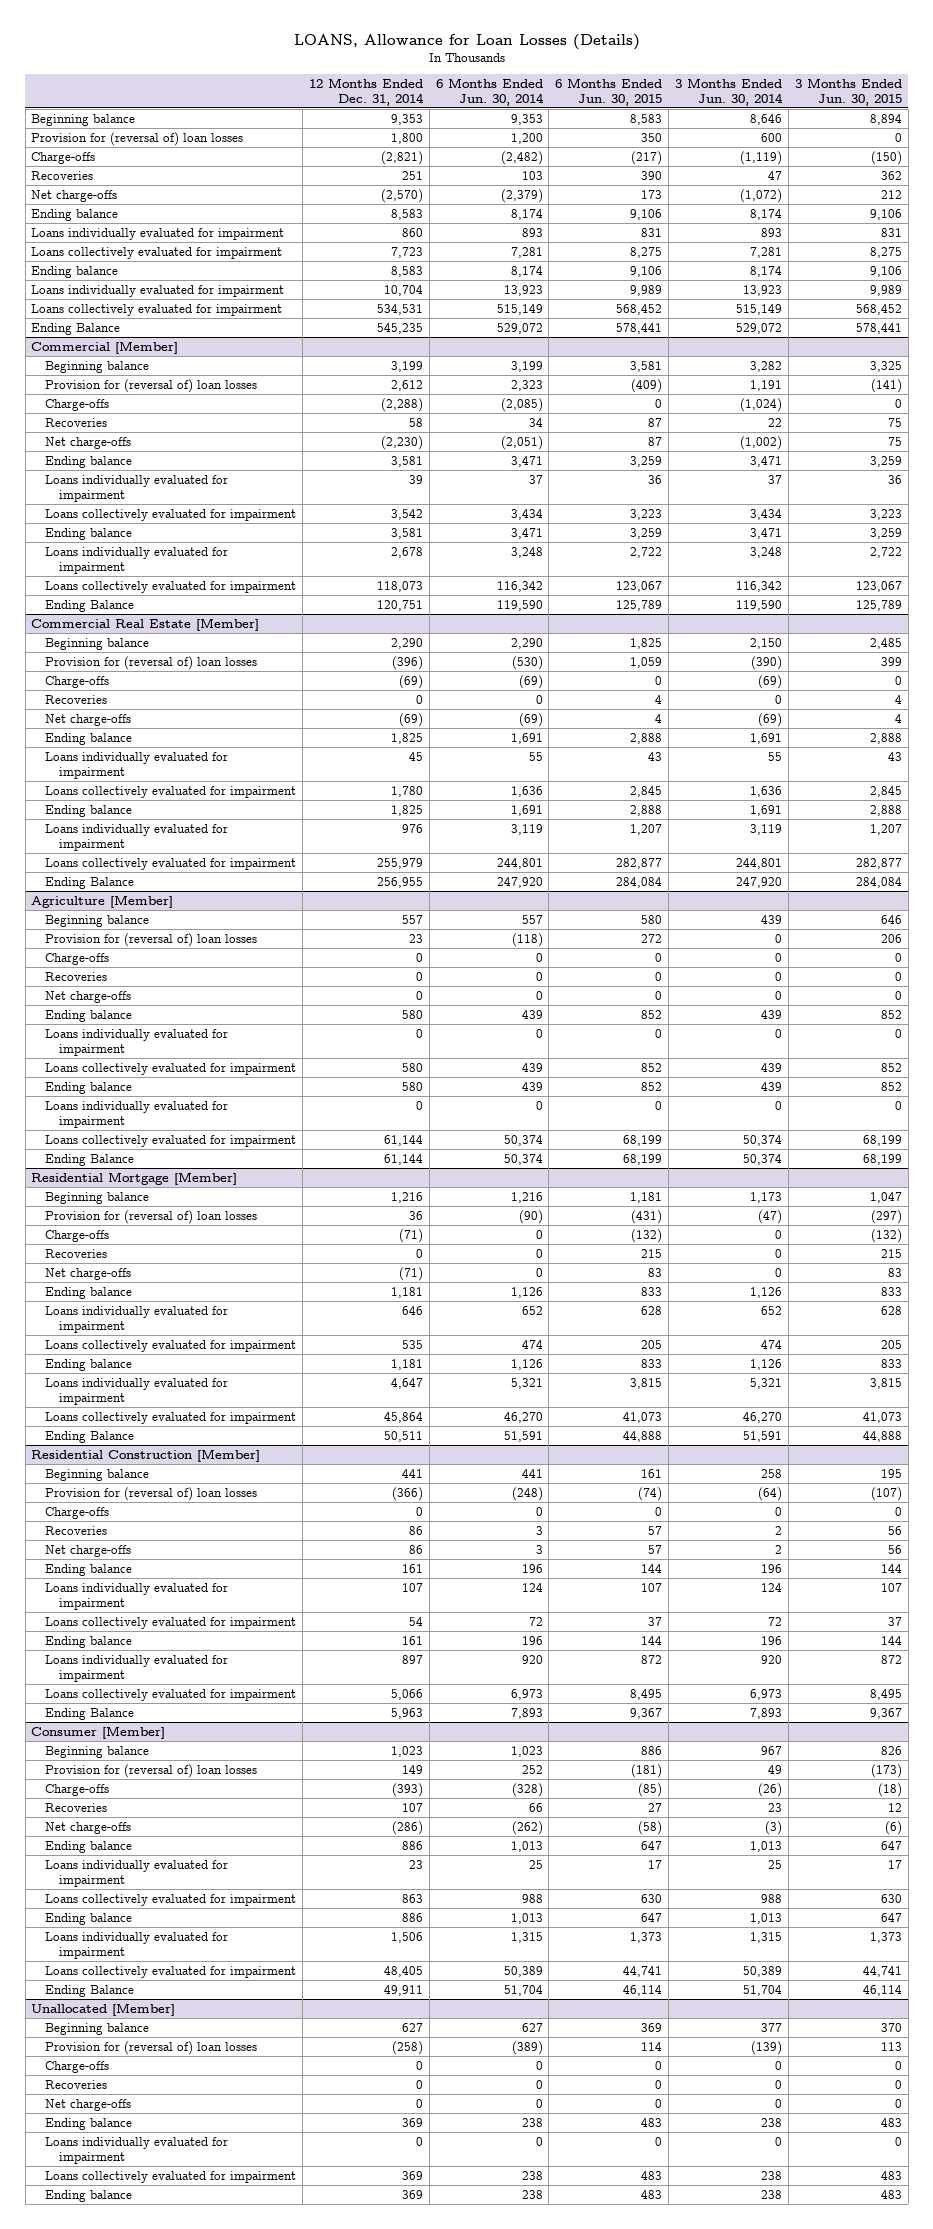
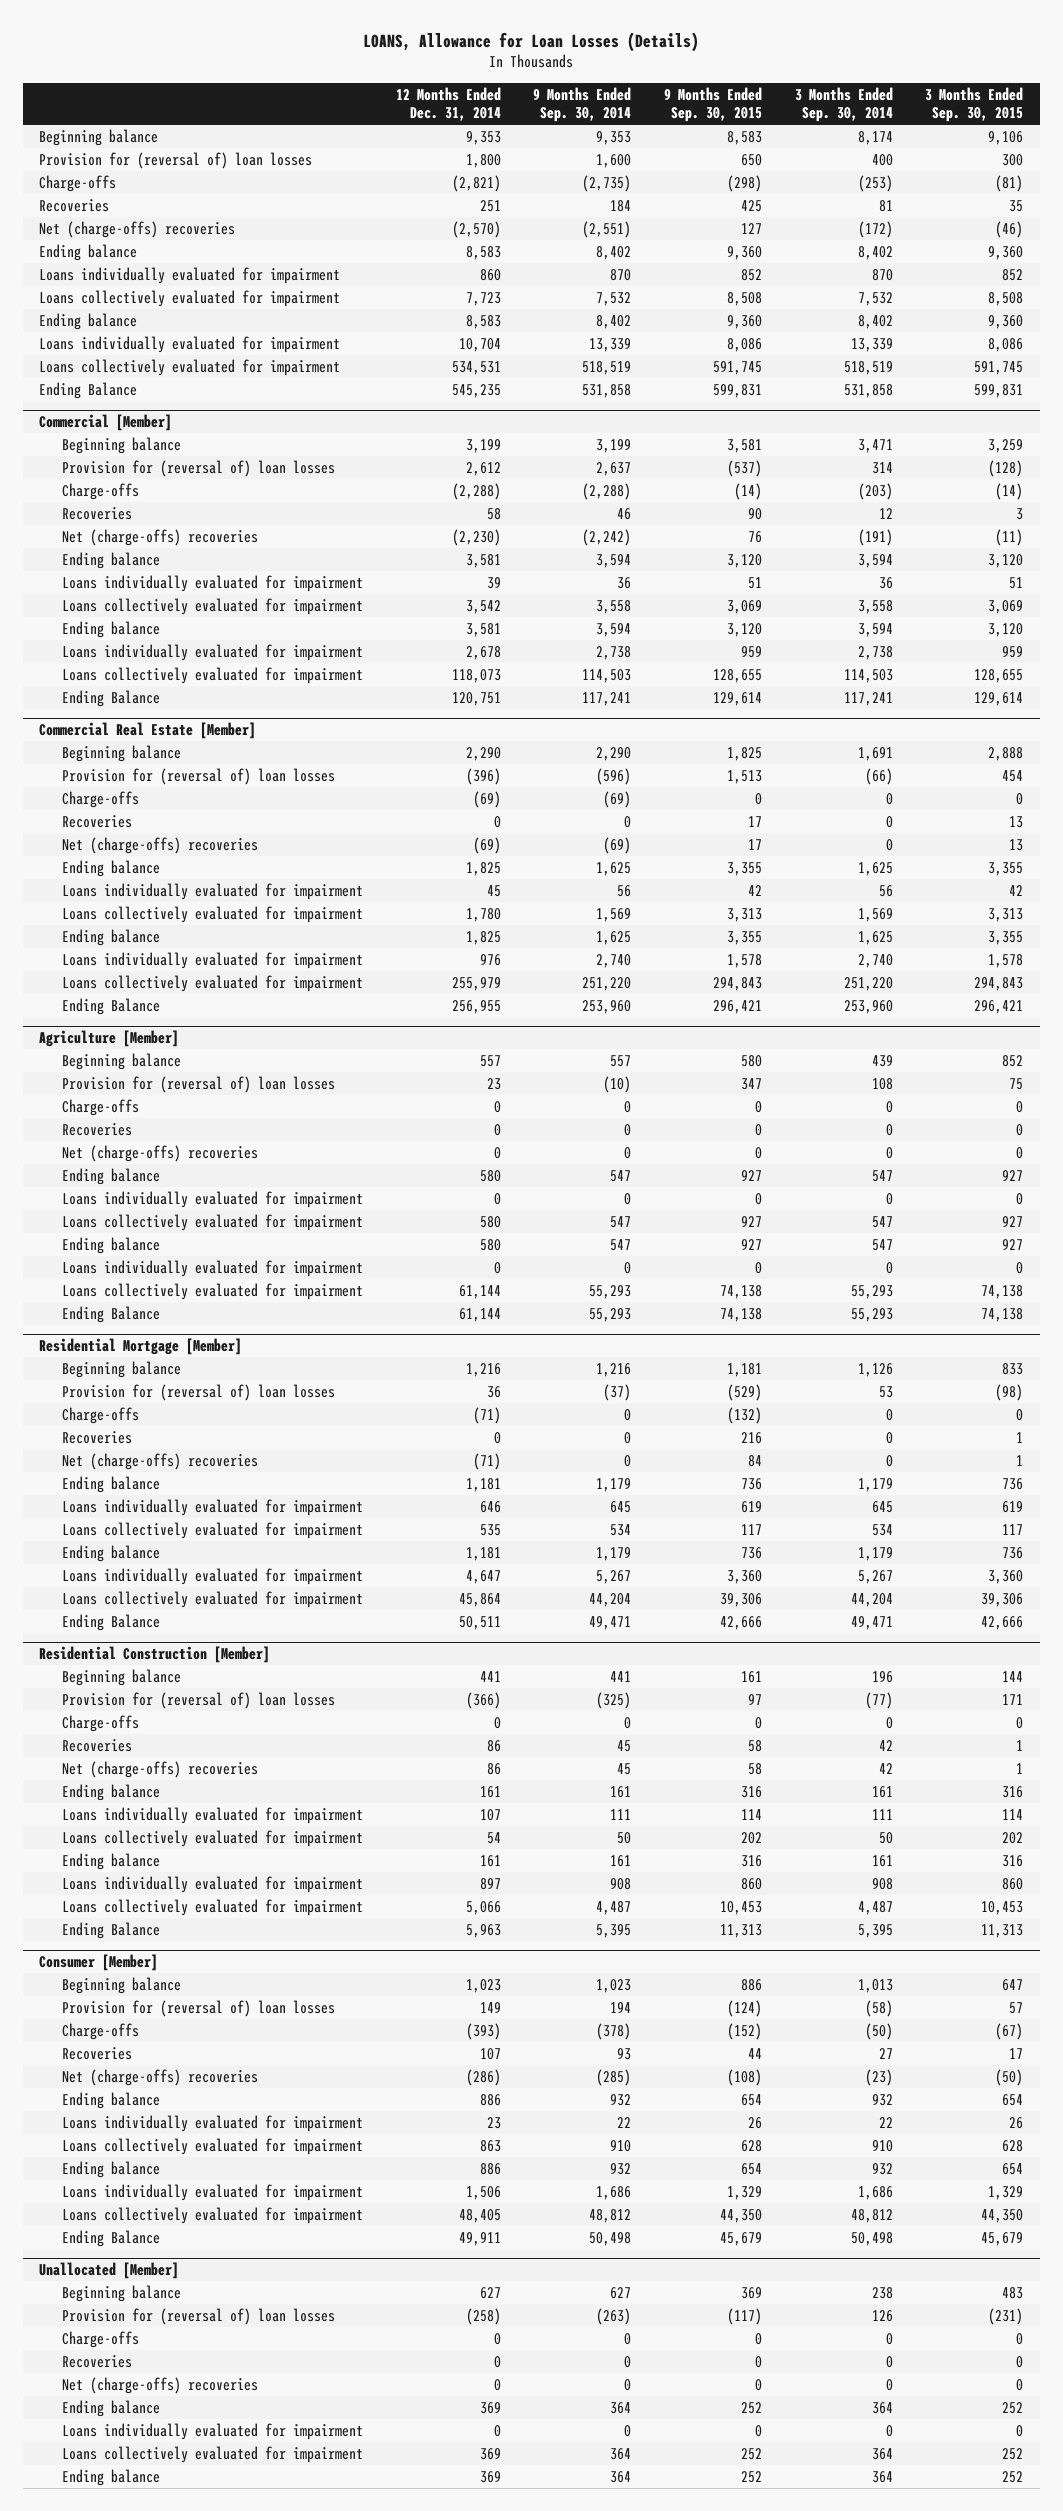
- | 12 Months Ended Dec. 31, 2014 | 6 Months Ended Jun. 30, 2014 | 6 Months Ended Jun. 30, 2015 | 3 Months Ended Jun. 30, 2014 | 3 Months Ended Jun. 30, 2015
+ | 12 Months Ended Dec. 31, 2014 | 9 Months Ended Sep. 30, 2014 | 9 Months Ended Sep. 30, 2015 | 3 Months Ended Sep. 30, 2014 | 3 Months Ended Sep. 30, 2015
- Net charge-offs | (2,570) | (2,379) | 173 | (1,072) | 212
+ Net (charge-offs) recoveries | (2,570) | (2,551) | 127 | (172) | (46)
@ Commercial [Member]
- Net charge-offs | (2,230) | (2,051) | 87 | (1,002) | 75
+ Net (charge-offs) recoveries | (2,230) | (2,242) | 76 | (191) | (11)
@ Commercial Real Estate [Member]
- Net charge-offs | (69) | (69) | 4 | (69) | 4
+ Net (charge-offs) recoveries | (69) | (69) | 17 | 0 | 13
@ Agriculture [Member]
- Net charge-offs | 0 | 0 | 0 | 0 | 0
+ Net (charge-offs) recoveries | 0 | 0 | 0 | 0 | 0
@ Residential Mortgage [Member]
- Net charge-offs | (71) | 0 | 83 | 0 | 83
+ Net (charge-offs) recoveries | (71) | 0 | 84 | 0 | 1
@ Residential Construction [Member]
- Net charge-offs | 86 | 3 | 57 | 2 | 56
+ Net (charge-offs) recoveries | 86 | 45 | 58 | 42 | 1
@ Consumer [Member]
- Net charge-offs | (286) | (262) | (58) | (3) | (6)
+ Net (charge-offs) recoveries | (286) | (285) | (108) | (23) | (50)
@ Unallocated [Member]
- Net charge-offs | 0 | 0 | 0 | 0 | 0
+ Net (charge-offs) recoveries | 0 | 0 | 0 | 0 | 0

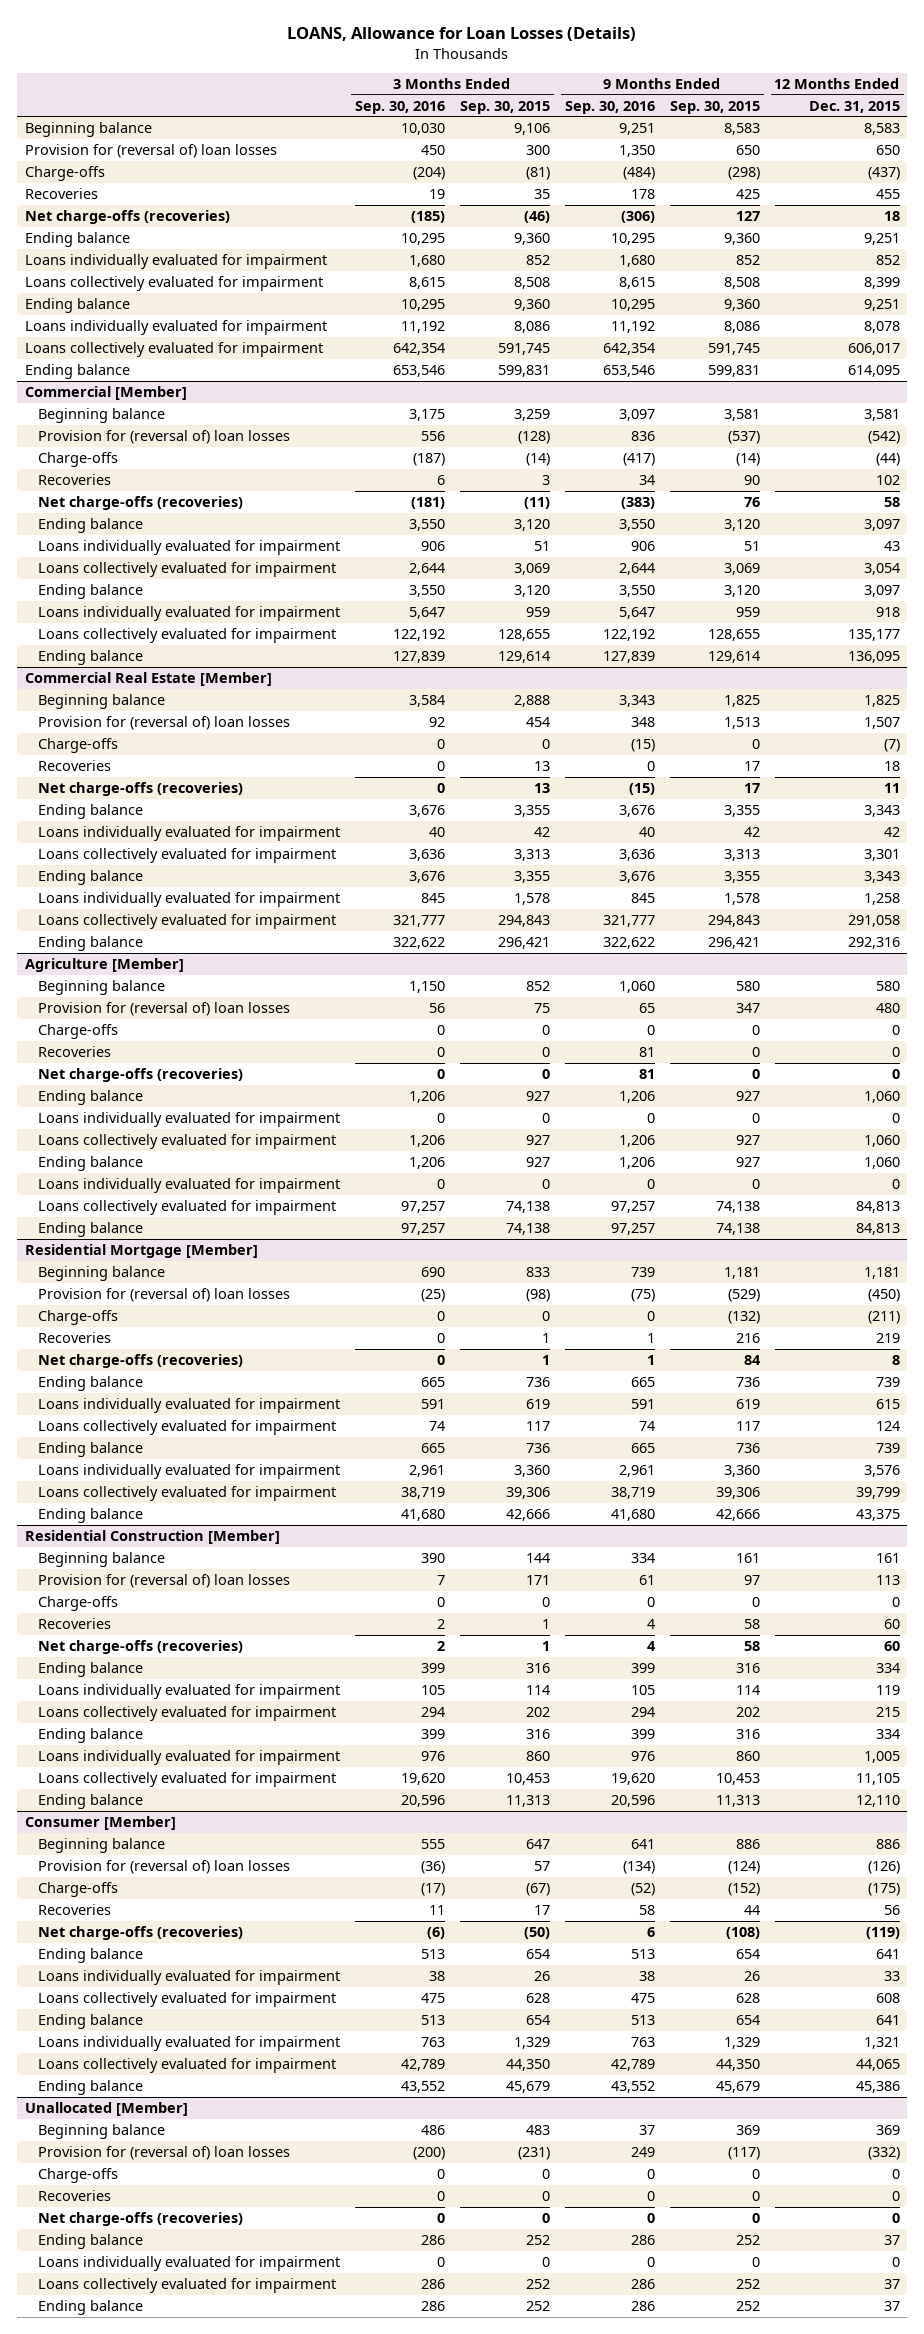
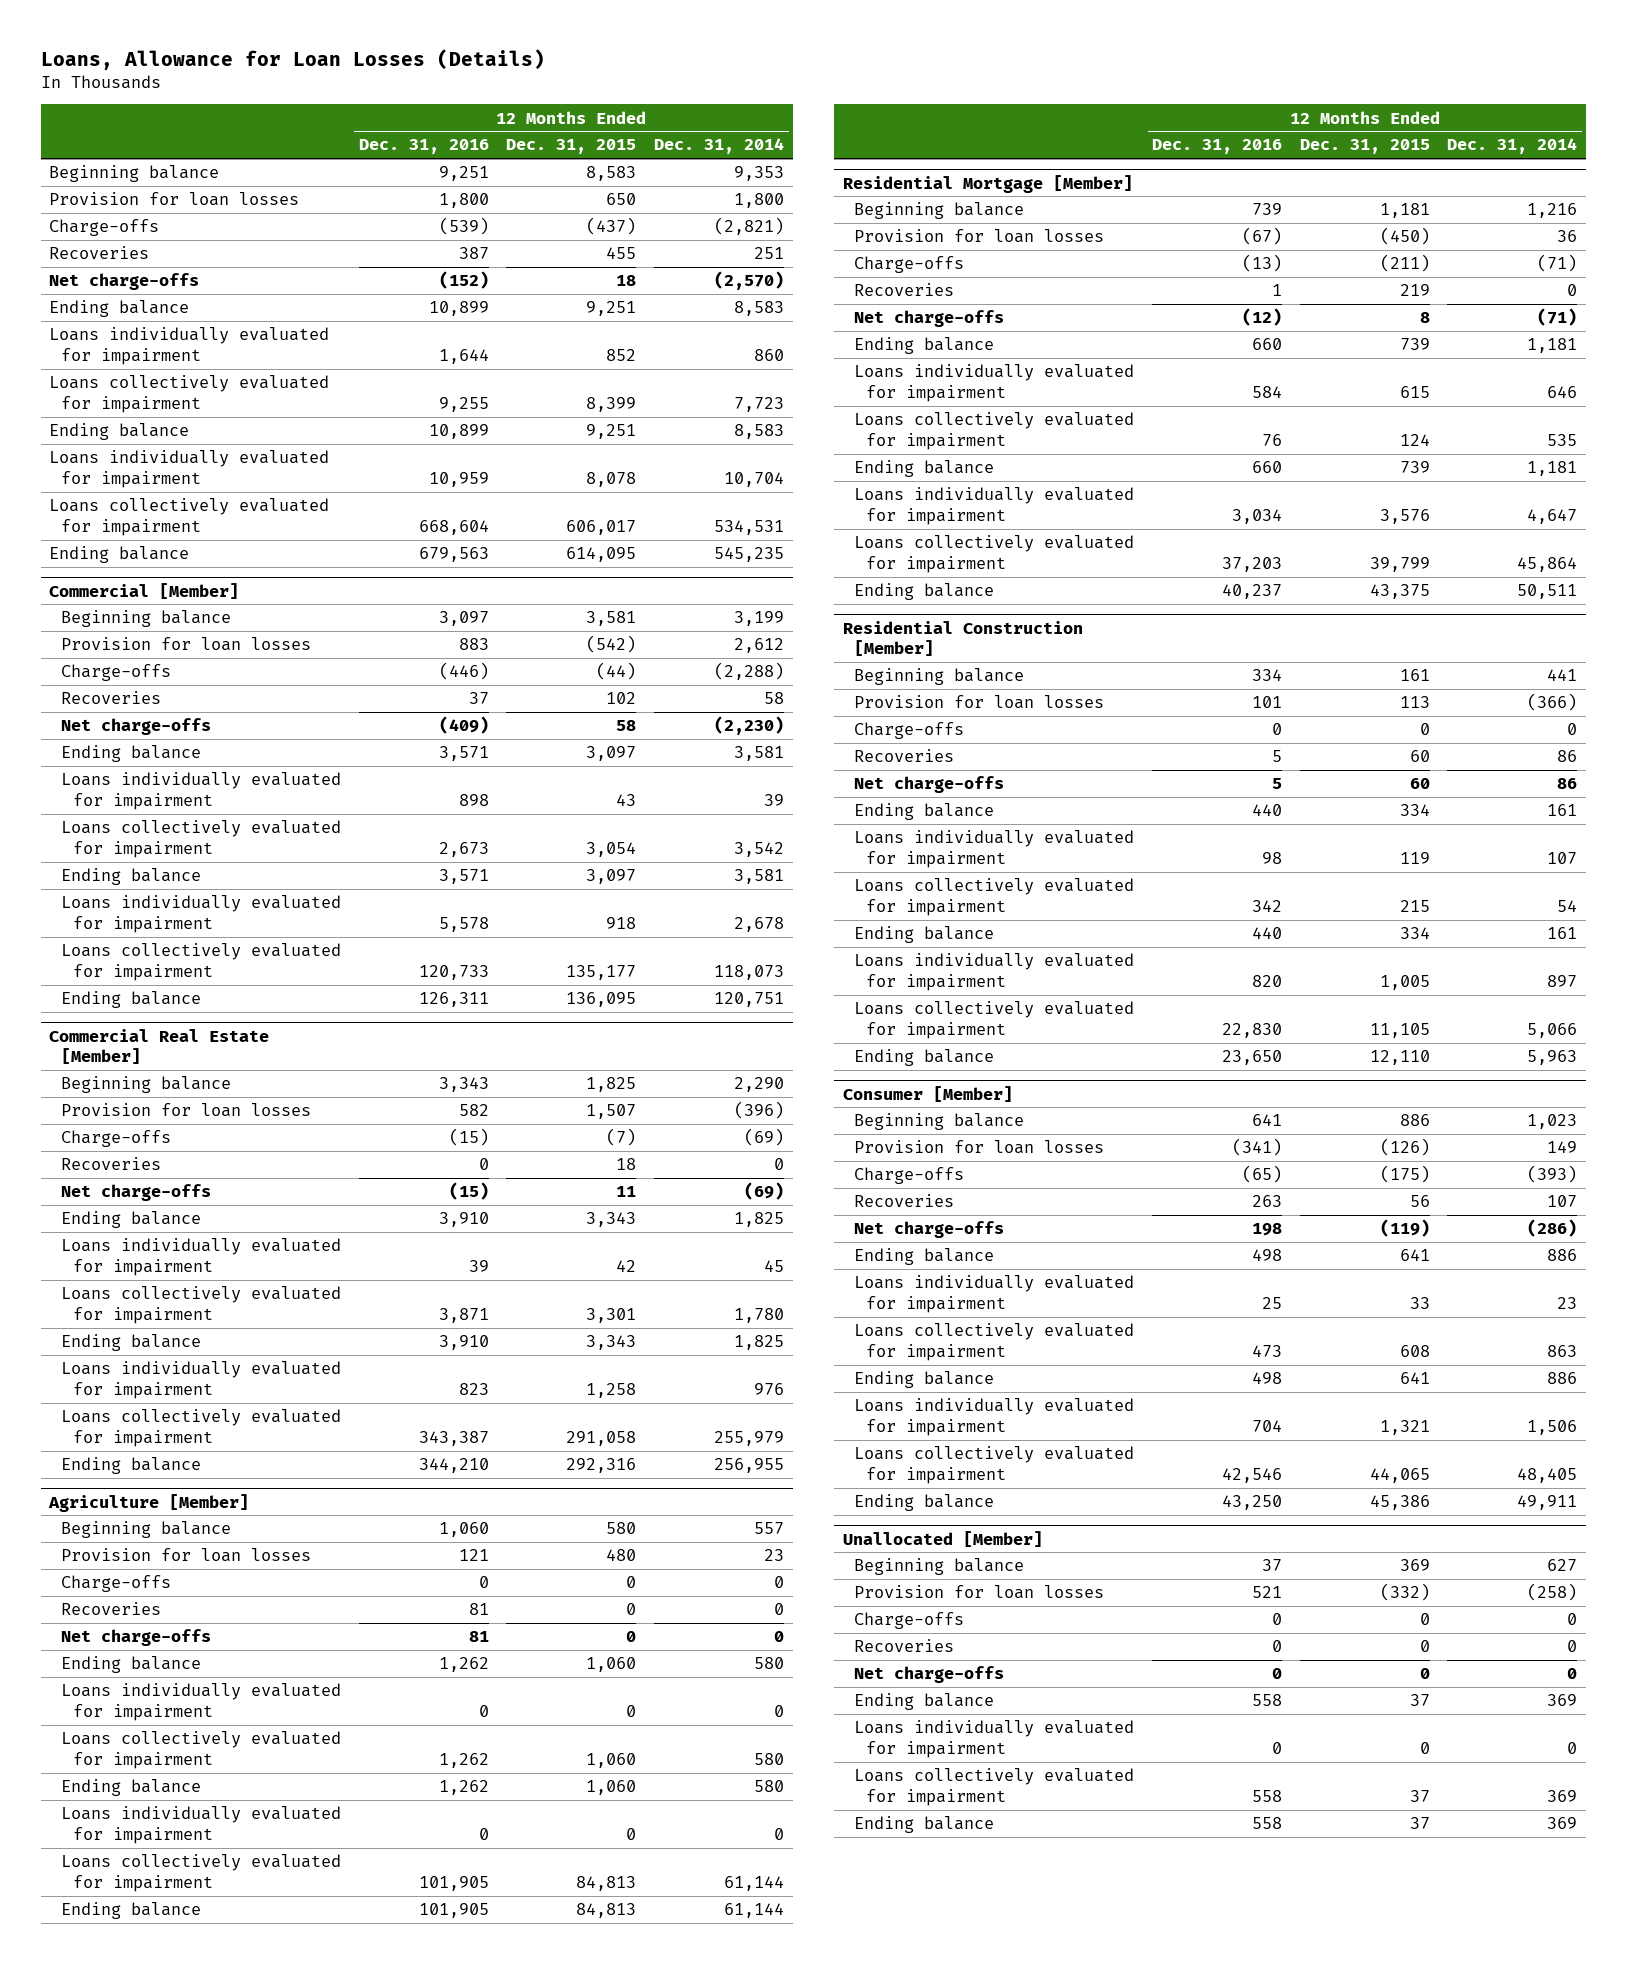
- LOANS, Allowance for Loan Losses (Details)
+ Loans, Allowance for Loan Losses (Details)
- | 3 Months Ended Sep. 30, 2016 | 3 Months Ended Sep. 30, 2015 | 9 Months Ended Sep. 30, 2016 | 9 Months Ended Sep. 30, 2015 | 12 Months Ended Dec. 31, 2015
+ | 12 Months Ended Dec. 31, 2016 | 12 Months Ended Dec. 31, 2015 | 12 Months Ended Dec. 31, 2014
- Provision for (reversal of) loan losses | 450 | 300 | 1,350 | 650 | 650
+ Provision for loan losses | 1,800 | 650 | 1,800
- Net charge-offs (recoveries) | (185) | (46) | (306) | 127 | 18
+ Net charge-offs | (152) | 18 | (2,570)
@ Commercial [Member]
- Provision for (reversal of) loan losses | 556 | (128) | 836 | (537) | (542)
+ Provision for loan losses | 883 | (542) | 2,612
- Net charge-offs (recoveries) | (181) | (11) | (383) | 76 | 58
+ Net charge-offs | (409) | 58 | (2,230)
@ Commercial Real Estate [Member]
- Provision for (reversal of) loan losses | 92 | 454 | 348 | 1,513 | 1,507
+ Provision for loan losses | 582 | 1,507 | (396)
- Net charge-offs (recoveries) | 0 | 13 | (15) | 17 | 11
+ Net charge-offs | (15) | 11 | (69)
@ Agriculture [Member]
- Provision for (reversal of) loan losses | 56 | 75 | 65 | 347 | 480
+ Provision for loan losses | 121 | 480 | 23
- Net charge-offs (recoveries) | 0 | 0 | 81 | 0 | 0
+ Net charge-offs | 81 | 0 | 0
@ Residential Mortgage [Member]
- Provision for (reversal of) loan losses | (25) | (98) | (75) | (529) | (450)
+ Provision for loan losses | (67) | (450) | 36
- Net charge-offs (recoveries) | 0 | 1 | 1 | 84 | 8
+ Net charge-offs | (12) | 8 | (71)
@ Residential Construction [Member]
- Provision for (reversal of) loan losses | 7 | 171 | 61 | 97 | 113
+ Provision for loan losses | 101 | 113 | (366)
- Net charge-offs (recoveries) | 2 | 1 | 4 | 58 | 60
+ Net charge-offs | 5 | 60 | 86
@ Consumer [Member]
- Provision for (reversal of) loan losses | (36) | 57 | (134) | (124) | (126)
+ Provision for loan losses | (341) | (126) | 149
- Net charge-offs (recoveries) | (6) | (50) | 6 | (108) | (119)
+ Net charge-offs | 198 | (119) | (286)
@ Unallocated [Member]
- Provision for (reversal of) loan losses | (200) | (231) | 249 | (117) | (332)
+ Provision for loan losses | 521 | (332) | (258)
- Net charge-offs (recoveries) | 0 | 0 | 0 | 0 | 0
+ Net charge-offs | 0 | 0 | 0

